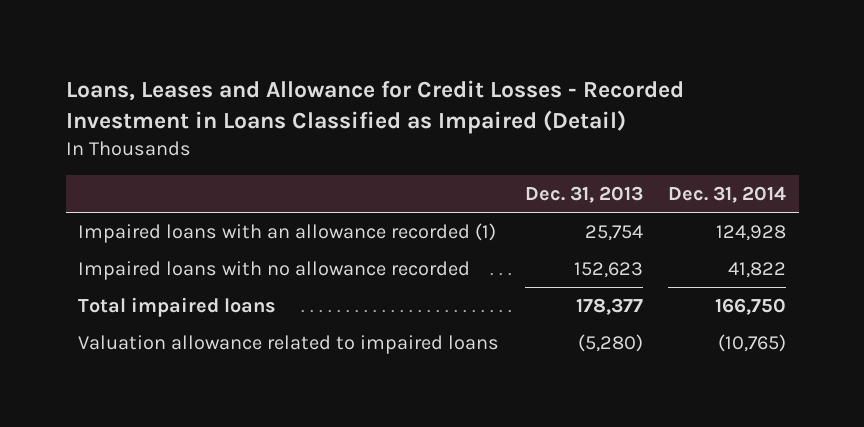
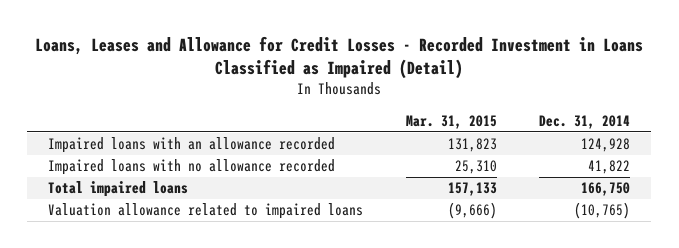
- | Dec. 31, 2013 | Dec. 31, 2014
+ | Mar. 31, 2015 | Dec. 31, 2014
- Impaired loans with an allowance recorded (1) | 25,754 | 124,928
+ Impaired loans with an allowance recorded | 131,823 | 124,928

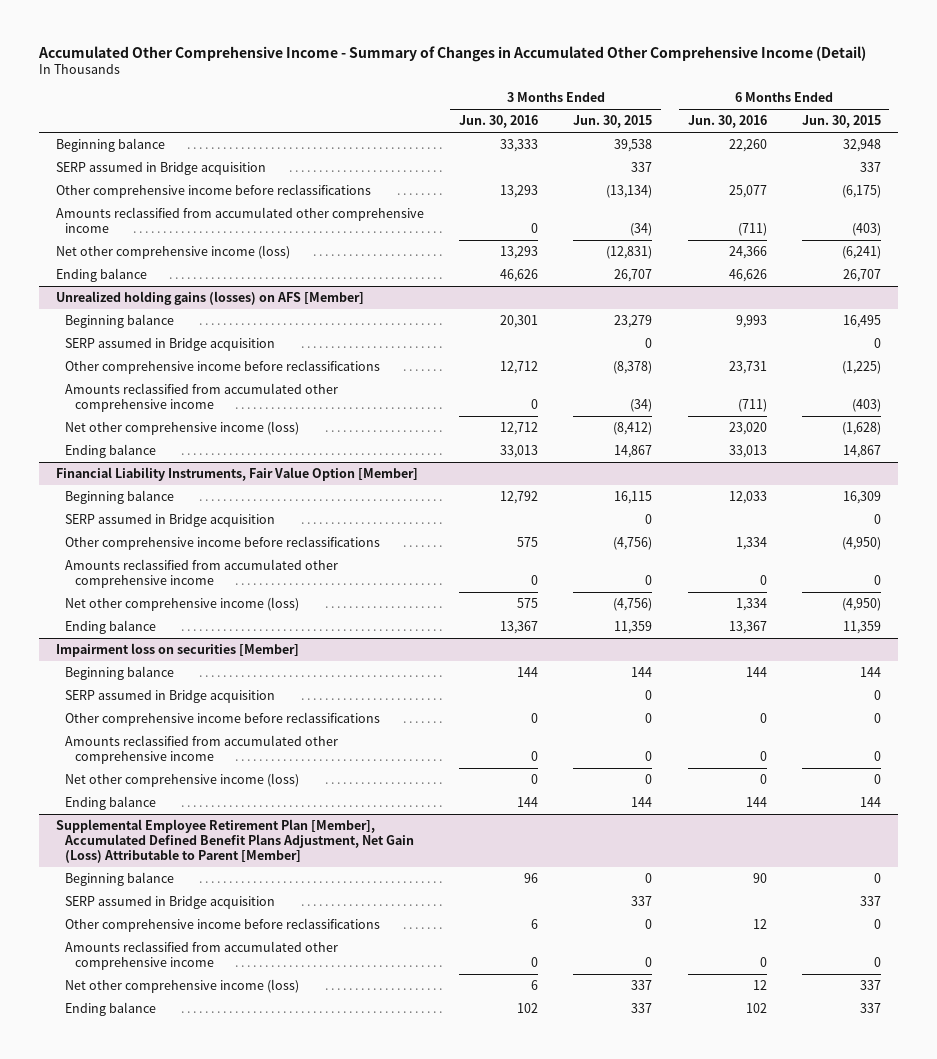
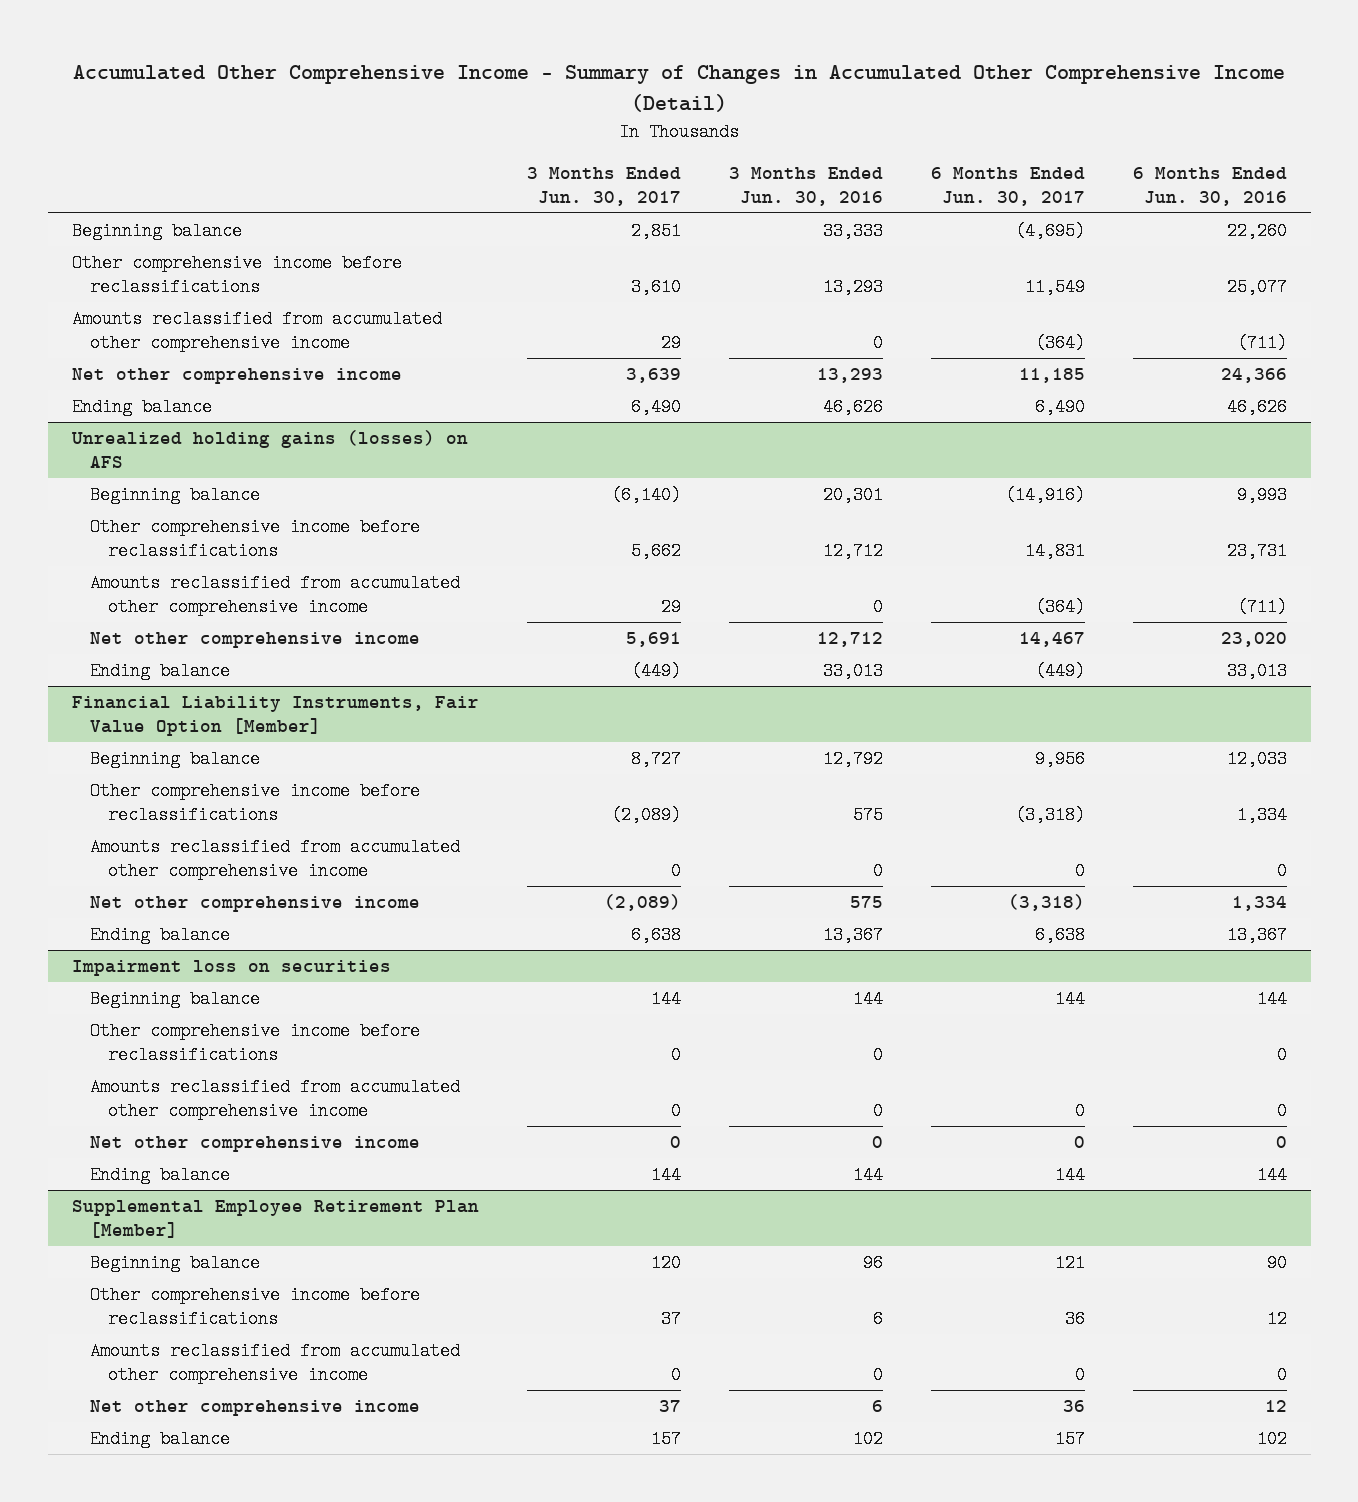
- | 3 Months Ended Jun. 30, 2016 | 3 Months Ended Jun. 30, 2015 | 6 Months Ended Jun. 30, 2016 | 6 Months Ended Jun. 30, 2015
+ | 3 Months Ended Jun. 30, 2017 | 3 Months Ended Jun. 30, 2016 | 6 Months Ended Jun. 30, 2017 | 6 Months Ended Jun. 30, 2016
- SERP assumed in Bridge acquisition | | 337 | | 337
- Net other comprehensive income (loss) | 13,293 | (12,831) | 24,366 | (6,241)
+ Net other comprehensive income | 3,639 | 13,293 | 11,185 | 24,366
- Unrealized holding gains (losses) on AFS [Member]
+ Unrealized holding gains (losses) on AFS
- SERP assumed in Bridge acquisition | | 0 | | 0
- Net other comprehensive income (loss) | 12,712 | (8,412) | 23,020 | (1,628)
+ Net other comprehensive income | 5,691 | 12,712 | 14,467 | 23,020
@ Financial Liability Instruments, Fair Value Option [Member]
- SERP assumed in Bridge acquisition | | 0 | | 0
- Net other comprehensive income (loss) | 575 | (4,756) | 1,334 | (4,950)
+ Net other comprehensive income | (2,089) | 575 | (3,318) | 1,334
- Impairment loss on securities [Member]
+ Impairment loss on securities
- SERP assumed in Bridge acquisition | | 0 | | 0
- Net other comprehensive income (loss) | 0 | 0 | 0 | 0
+ Net other comprehensive income | 0 | 0 | 0 | 0
- Supplemental Employee Retirement Plan [Member], Accumulated Defined Benefit Plans Adjustment, Net Gain (Loss) Attributable to Parent [Member]
+ Supplemental Employee Retirement Plan [Member]
- SERP assumed in Bridge acquisition | | 337 | | 337
- Net other comprehensive income (loss) | 6 | 337 | 12 | 337
+ Net other comprehensive income | 37 | 6 | 36 | 12

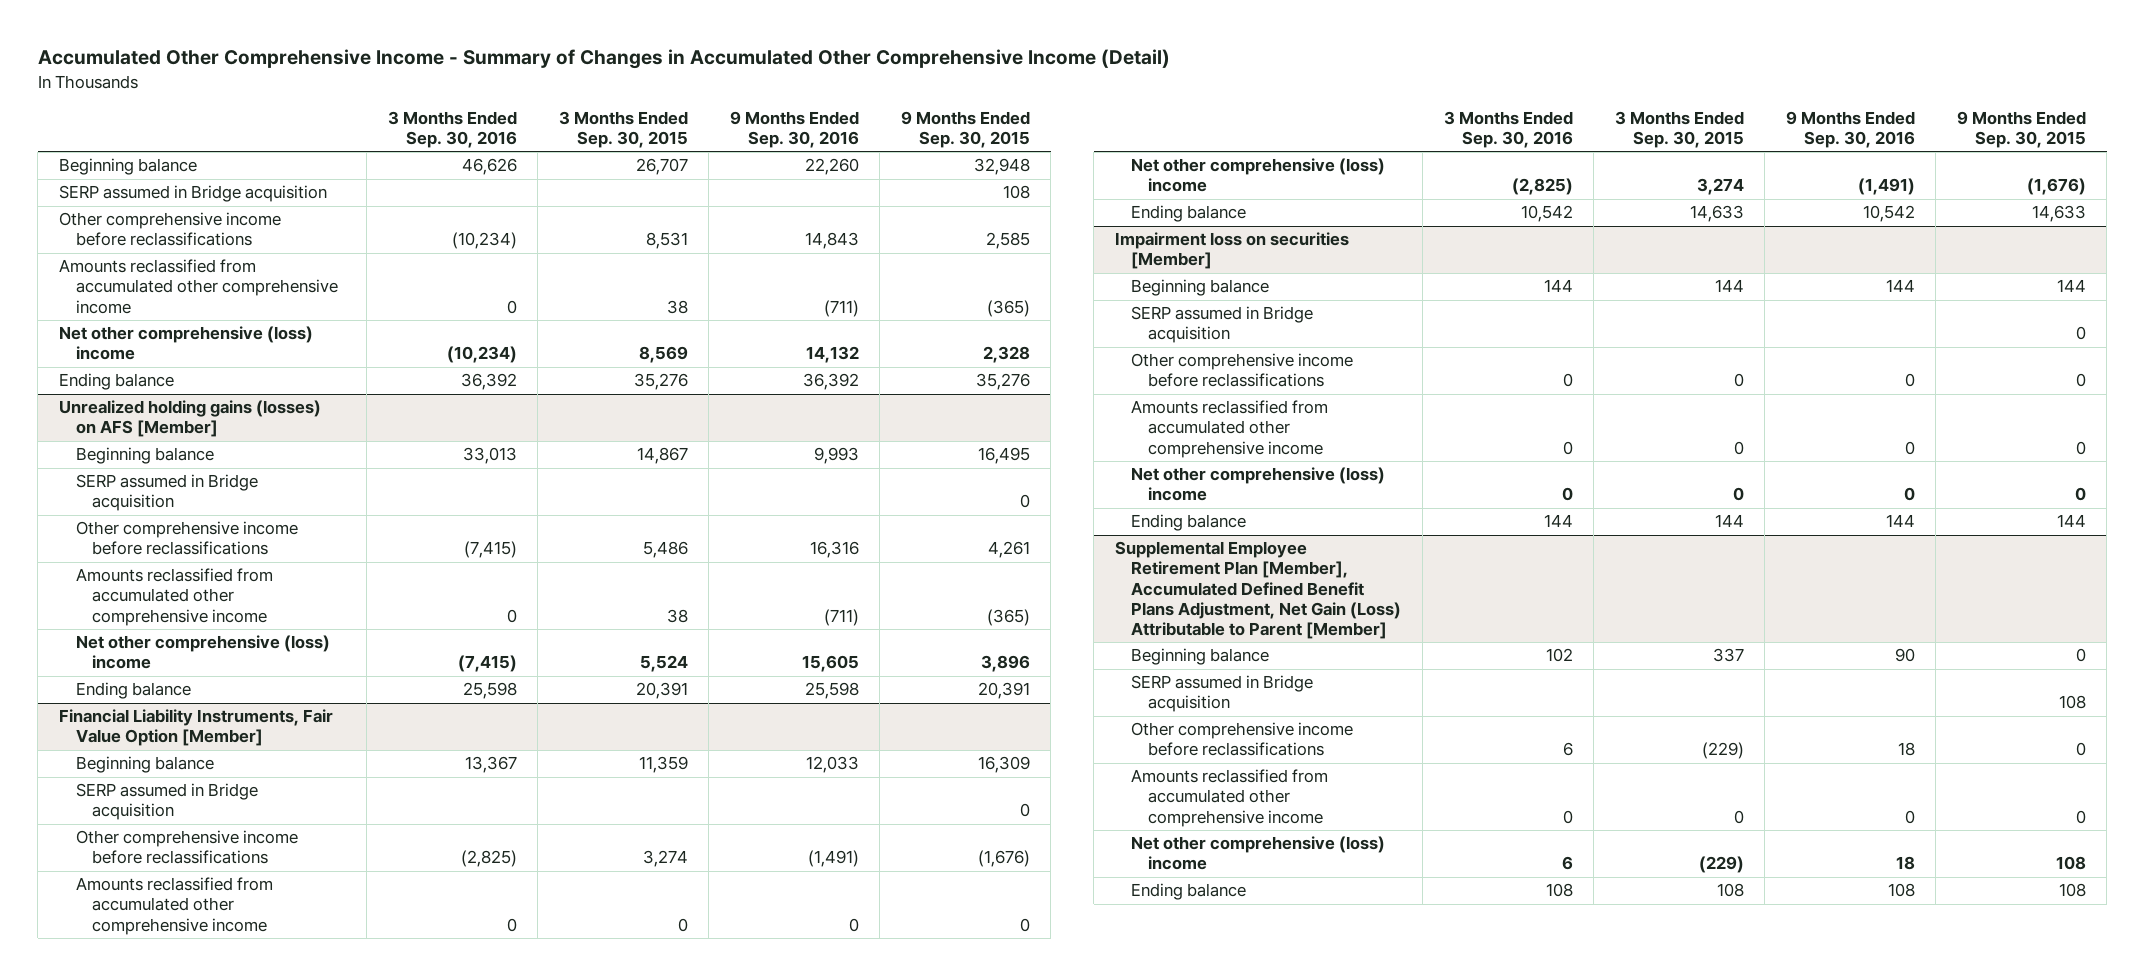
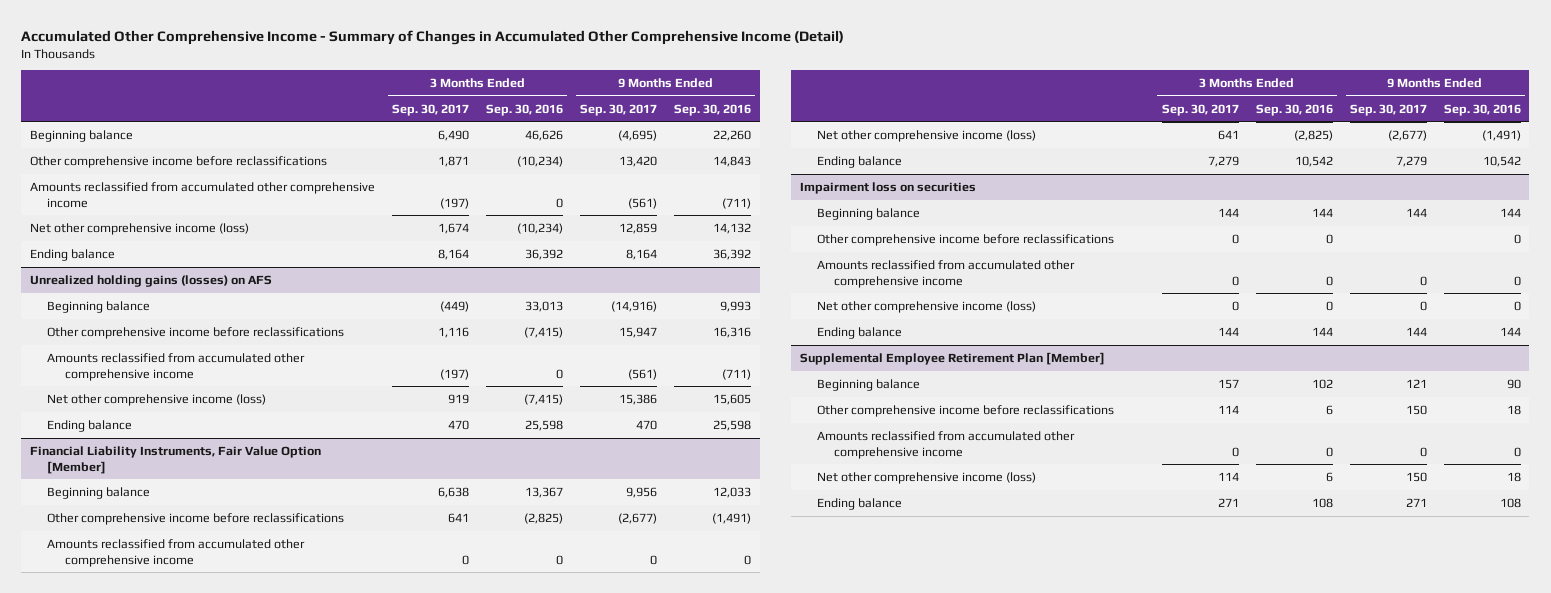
- | 3 Months Ended Sep. 30, 2016 | 3 Months Ended Sep. 30, 2015 | 9 Months Ended Sep. 30, 2016 | 9 Months Ended Sep. 30, 2015
+ | 3 Months Ended Sep. 30, 2017 | 3 Months Ended Sep. 30, 2016 | 9 Months Ended Sep. 30, 2017 | 9 Months Ended Sep. 30, 2016
- SERP assumed in Bridge acquisition | | | | 108
- Net other comprehensive (loss) income | (10,234) | 8,569 | 14,132 | 2,328
+ Net other comprehensive income (loss) | 1,674 | (10,234) | 12,859 | 14,132
- Unrealized holding gains (losses) on AFS [Member]
+ Unrealized holding gains (losses) on AFS
- SERP assumed in Bridge acquisition | | | | 0
- Net other comprehensive (loss) income | (7,415) | 5,524 | 15,605 | 3,896
+ Net other comprehensive income (loss) | 919 | (7,415) | 15,386 | 15,605
@ Financial Liability Instruments, Fair Value Option [Member]
- SERP assumed in Bridge acquisition | | | | 0
- Net other comprehensive (loss) income | (2,825) | 3,274 | (1,491) | (1,676)
+ Net other comprehensive income (loss) | 641 | (2,825) | (2,677) | (1,491)
- Impairment loss on securities [Member]
+ Impairment loss on securities
- SERP assumed in Bridge acquisition | | | | 0
- Net other comprehensive (loss) income | 0 | 0 | 0 | 0
+ Net other comprehensive income (loss) | 0 | 0 | 0 | 0
- Supplemental Employee Retirement Plan [Member], Accumulated Defined Benefit Plans Adjustment, Net Gain (Loss) Attributable to Parent [Member]
+ Supplemental Employee Retirement Plan [Member]
- SERP assumed in Bridge acquisition | | | | 108
- Net other comprehensive (loss) income | 6 | (229) | 18 | 108
+ Net other comprehensive income (loss) | 114 | 6 | 150 | 18

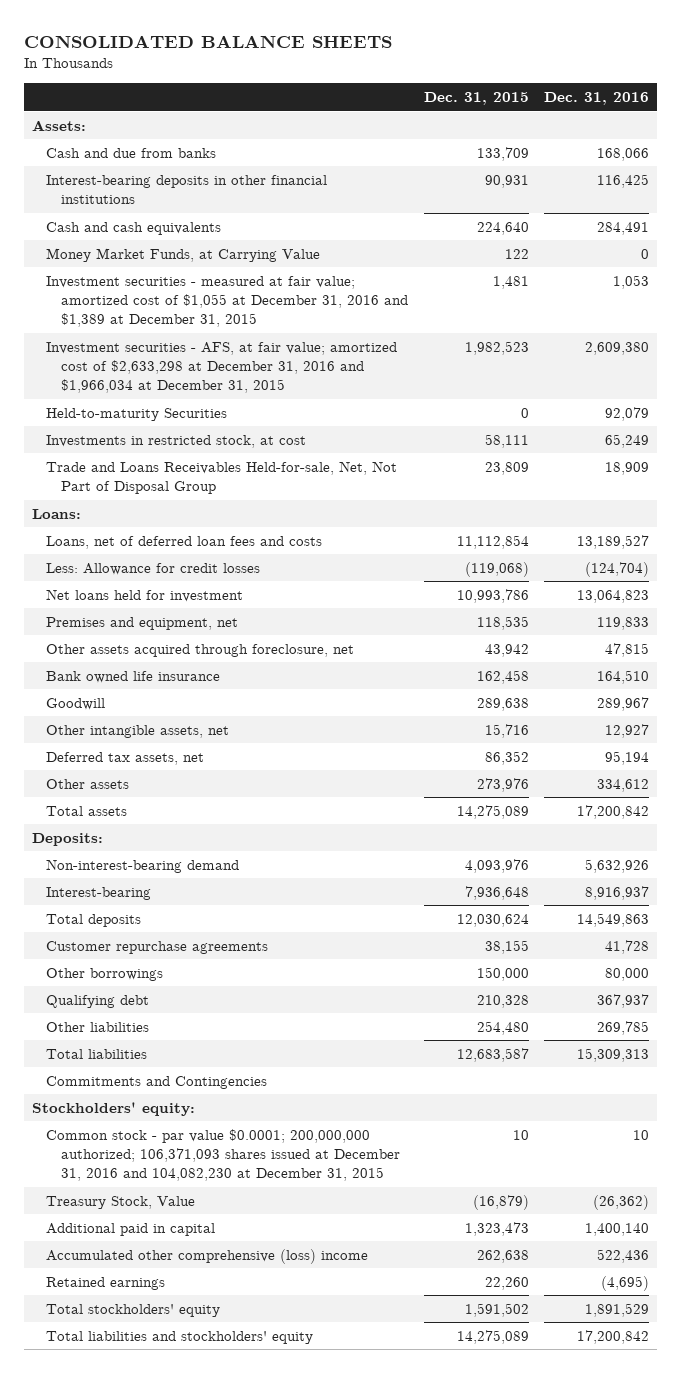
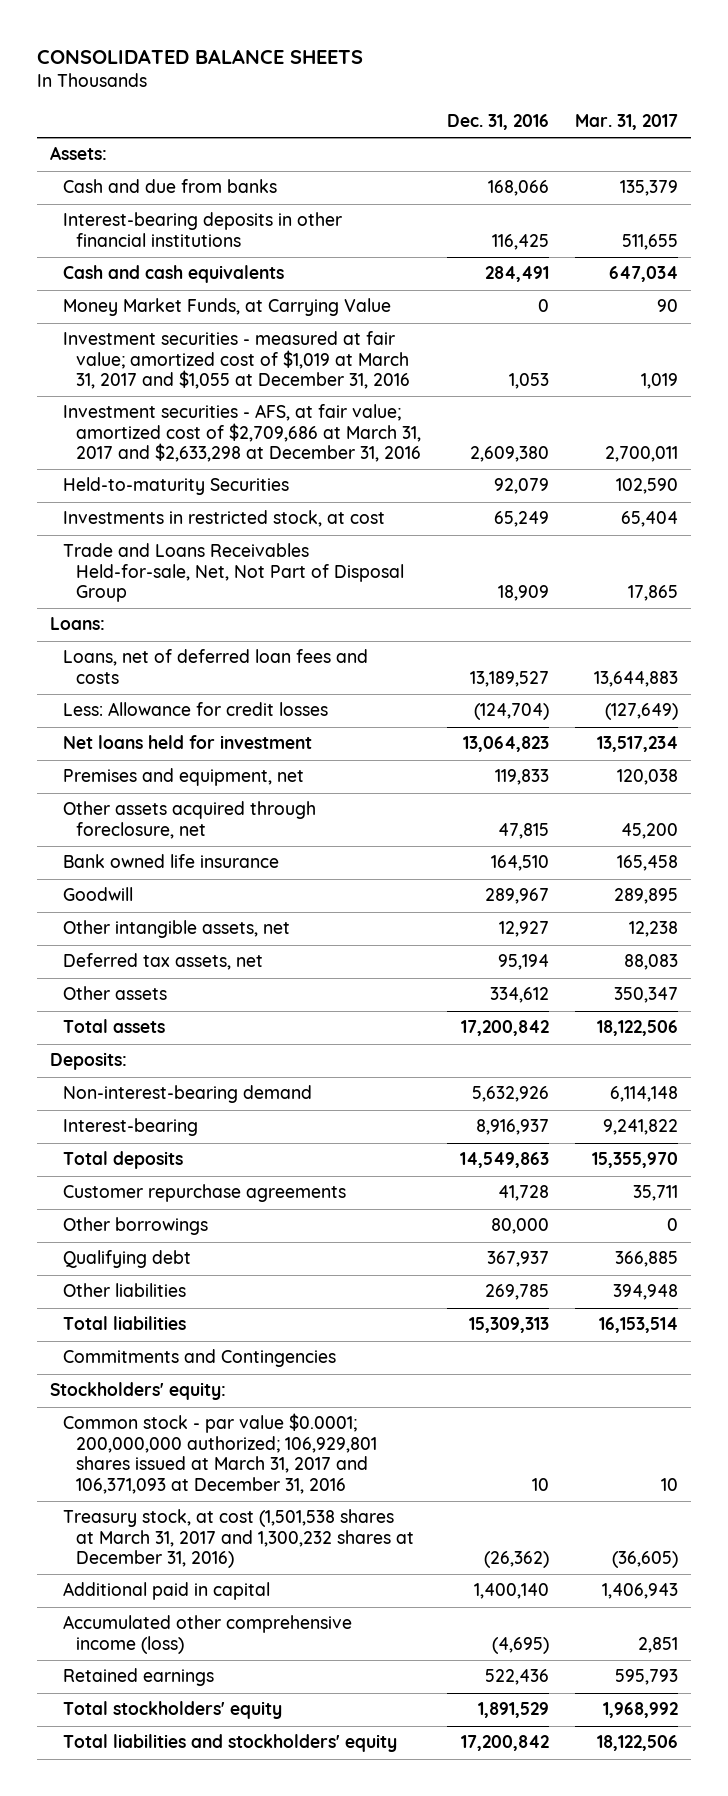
- | Dec. 31, 2015 | Dec. 31, 2016
+ | Dec. 31, 2016 | Mar. 31, 2017
- Investment securities - measured at fair value; amortized cost of $1,055 at December 31, 2016 and $1,389 at December 31, 2015 | 1,481 | 1,053
- Investment securities - AFS, at fair value; amortized cost of $2,633,298 at December 31, 2016 and $1,966,034 at December 31, 2015 | 1,982,523 | 2,609,380
+ Investment securities - measured at fair value; amortized cost of $1,019 at March 31, 2017 and $1,055 at December 31, 2016 | 1,053 | 1,019
+ Investment securities - AFS, at fair value; amortized cost of $2,709,686 at March 31, 2017 and $2,633,298 at December 31, 2016 | 2,609,380 | 2,700,011
- Common stock - par value $0.0001; 200,000,000 authorized; 106,371,093 shares issued at December 31, 2016 and 104,082,230 at December 31, 2015 | 10 | 10
- Treasury Stock, Value | (16,879) | (26,362)
+ Common stock - par value $0.0001; 200,000,000 authorized; 106,929,801 shares issued at March 31, 2017 and 106,371,093 at December 31, 2016 | 10 | 10
+ Treasury stock, at cost (1,501,538 shares at March 31, 2017 and 1,300,232 shares at December 31, 2016) | (26,362) | (36,605)
- Accumulated other comprehensive (loss) income | 262,638 | 522,436
- Retained earnings | 22,260 | (4,695)
+ Accumulated other comprehensive income (loss) | (4,695) | 2,851
+ Retained earnings | 522,436 | 595,793

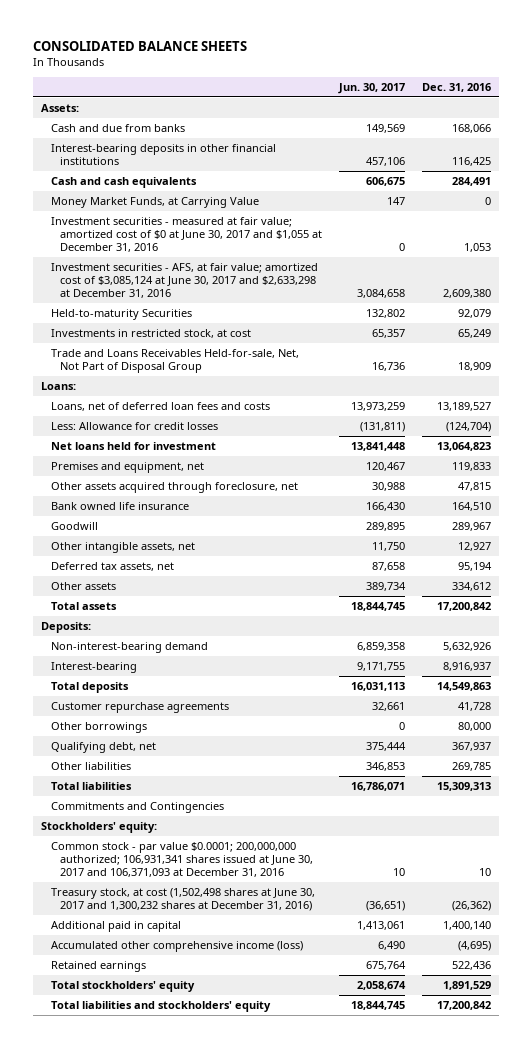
- | Dec. 31, 2016 | Mar. 31, 2017
+ | Jun. 30, 2017 | Dec. 31, 2016
- Investment securities - measured at fair value; amortized cost of $1,019 at March 31, 2017 and $1,055 at December 31, 2016 | 1,053 | 1,019
- Investment securities - AFS, at fair value; amortized cost of $2,709,686 at March 31, 2017 and $2,633,298 at December 31, 2016 | 2,609,380 | 2,700,011
+ Investment securities - measured at fair value; amortized cost of $0 at June 30, 2017 and $1,055 at December 31, 2016 | 0 | 1,053
+ Investment securities - AFS, at fair value; amortized cost of $3,085,124 at June 30, 2017 and $2,633,298 at December 31, 2016 | 3,084,658 | 2,609,380
- Qualifying debt | 367,937 | 366,885
+ Qualifying debt, net | 375,444 | 367,937
- Common stock - par value $0.0001; 200,000,000 authorized; 106,929,801 shares issued at March 31, 2017 and 106,371,093 at December 31, 2016 | 10 | 10
- Treasury stock, at cost (1,501,538 shares at March 31, 2017 and 1,300,232 shares at December 31, 2016) | (26,362) | (36,605)
+ Common stock - par value $0.0001; 200,000,000 authorized; 106,931,341 shares issued at June 30, 2017 and 106,371,093 at December 31, 2016 | 10 | 10
+ Treasury stock, at cost (1,502,498 shares at June 30, 2017 and 1,300,232 shares at December 31, 2016) | (36,651) | (26,362)

